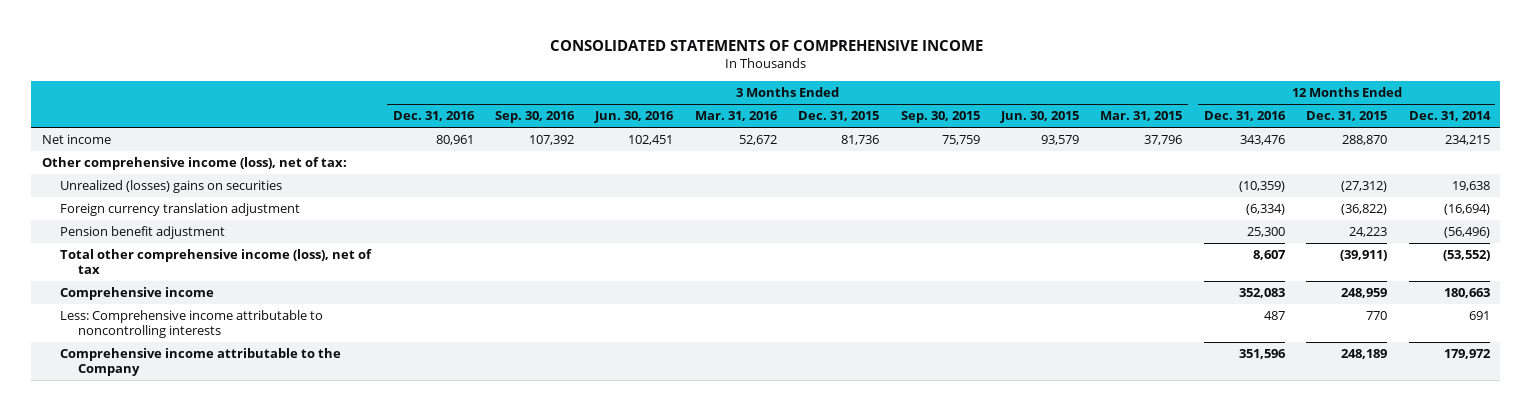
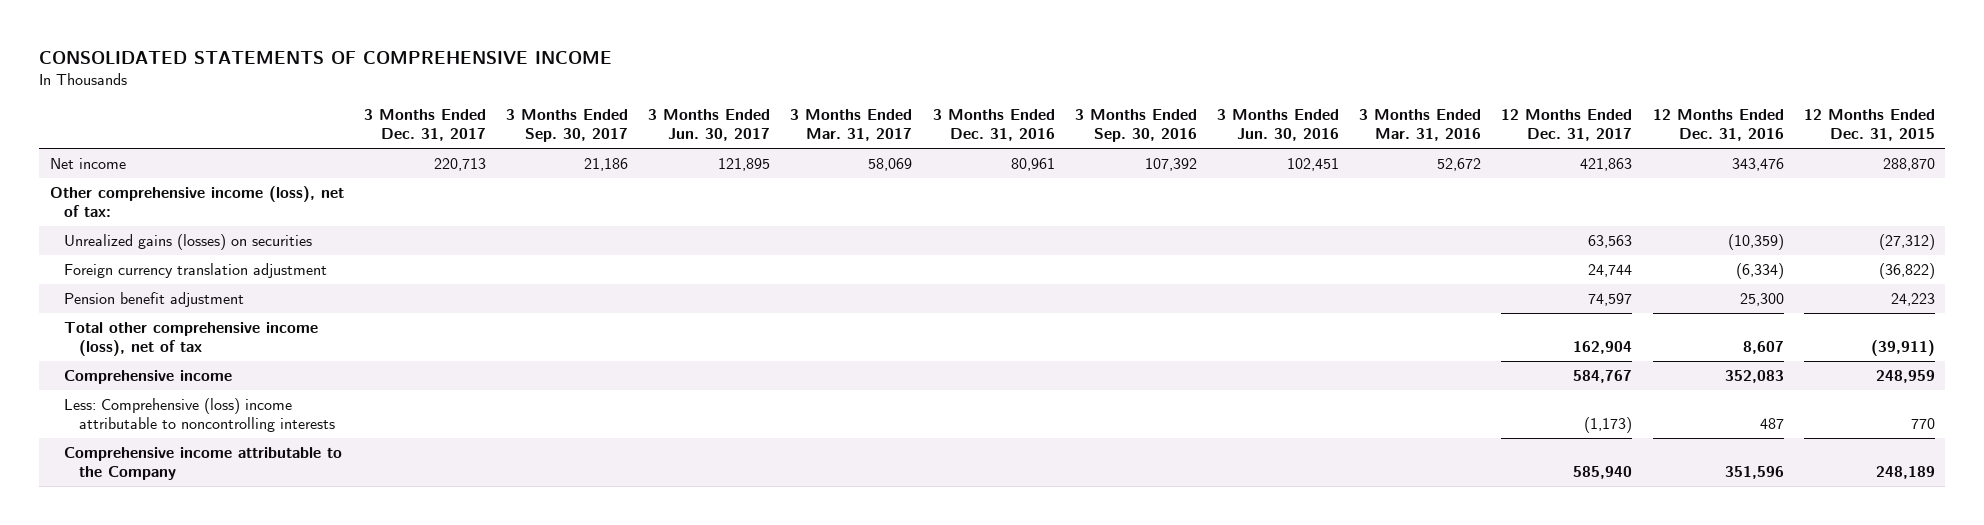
- | 3 Months Ended Dec. 31, 2016 | 3 Months Ended Sep. 30, 2016 | 3 Months Ended Jun. 30, 2016 | 3 Months Ended Mar. 31, 2016 | 3 Months Ended Dec. 31, 2015 | 3 Months Ended Sep. 30, 2015 | 3 Months Ended Jun. 30, 2015 | 3 Months Ended Mar. 31, 2015 | 12 Months Ended Dec. 31, 2016 | 12 Months Ended Dec. 31, 2015 | 12 Months Ended Dec. 31, 2014
+ | 3 Months Ended Dec. 31, 2017 | 3 Months Ended Sep. 30, 2017 | 3 Months Ended Jun. 30, 2017 | 3 Months Ended Mar. 31, 2017 | 3 Months Ended Dec. 31, 2016 | 3 Months Ended Sep. 30, 2016 | 3 Months Ended Jun. 30, 2016 | 3 Months Ended Mar. 31, 2016 | 12 Months Ended Dec. 31, 2017 | 12 Months Ended Dec. 31, 2016 | 12 Months Ended Dec. 31, 2015
- Unrealized (losses) gains on securities | | | | | | | | | (10,359) | (27,312) | 19,638
+ Unrealized gains (losses) on securities | | | | | | | | | 63,563 | (10,359) | (27,312)
- Less: Comprehensive income attributable to noncontrolling interests | | | | | | | | | 487 | 770 | 691
+ Less: Comprehensive (loss) income attributable to noncontrolling interests | | | | | | | | | (1,173) | 487 | 770

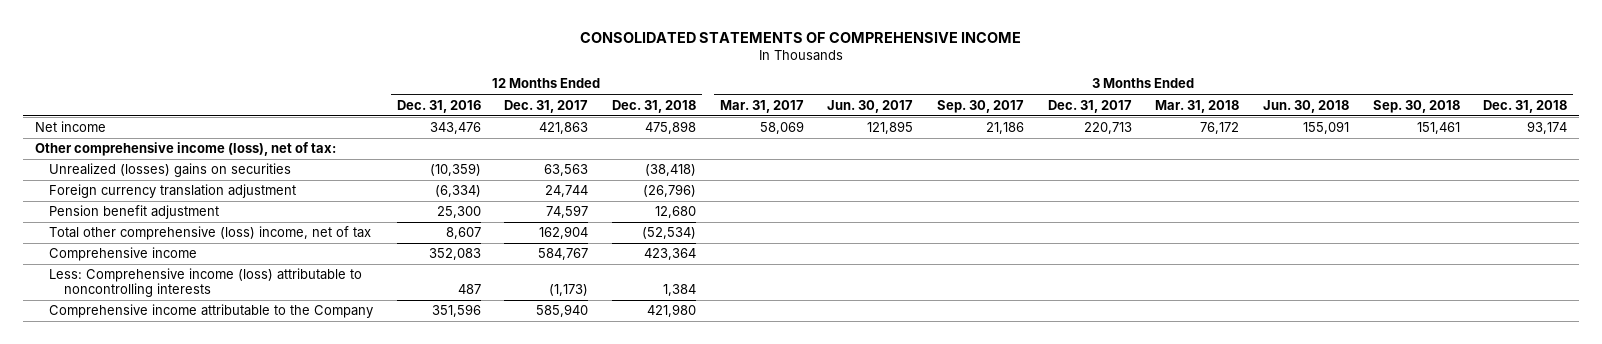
- | 3 Months Ended Dec. 31, 2017 | 3 Months Ended Sep. 30, 2017 | 3 Months Ended Jun. 30, 2017 | 3 Months Ended Mar. 31, 2017 | 3 Months Ended Dec. 31, 2016 | 3 Months Ended Sep. 30, 2016 | 3 Months Ended Jun. 30, 2016 | 3 Months Ended Mar. 31, 2016 | 12 Months Ended Dec. 31, 2017 | 12 Months Ended Dec. 31, 2016 | 12 Months Ended Dec. 31, 2015
+ | 12 Months Ended Dec. 31, 2016 | 12 Months Ended Dec. 31, 2017 | 12 Months Ended Dec. 31, 2018 | 3 Months Ended Mar. 31, 2017 | 3 Months Ended Jun. 30, 2017 | 3 Months Ended Sep. 30, 2017 | 3 Months Ended Dec. 31, 2017 | 3 Months Ended Mar. 31, 2018 | 3 Months Ended Jun. 30, 2018 | 3 Months Ended Sep. 30, 2018 | 3 Months Ended Dec. 31, 2018
- Unrealized gains (losses) on securities | | | | | | | | | 63,563 | (10,359) | (27,312)
+ Unrealized (losses) gains on securities | (10,359) | 63,563 | (38,418) | | | | | | | |
- Total other comprehensive income (loss), net of tax | | | | | | | | | 162,904 | 8,607 | (39,911)
+ Total other comprehensive (loss) income, net of tax | 8,607 | 162,904 | (52,534) | | | | | | | |
- Less: Comprehensive (loss) income attributable to noncontrolling interests | | | | | | | | | (1,173) | 487 | 770
+ Less: Comprehensive income (loss) attributable to noncontrolling interests | 487 | (1,173) | 1,384 | | | | | | | |

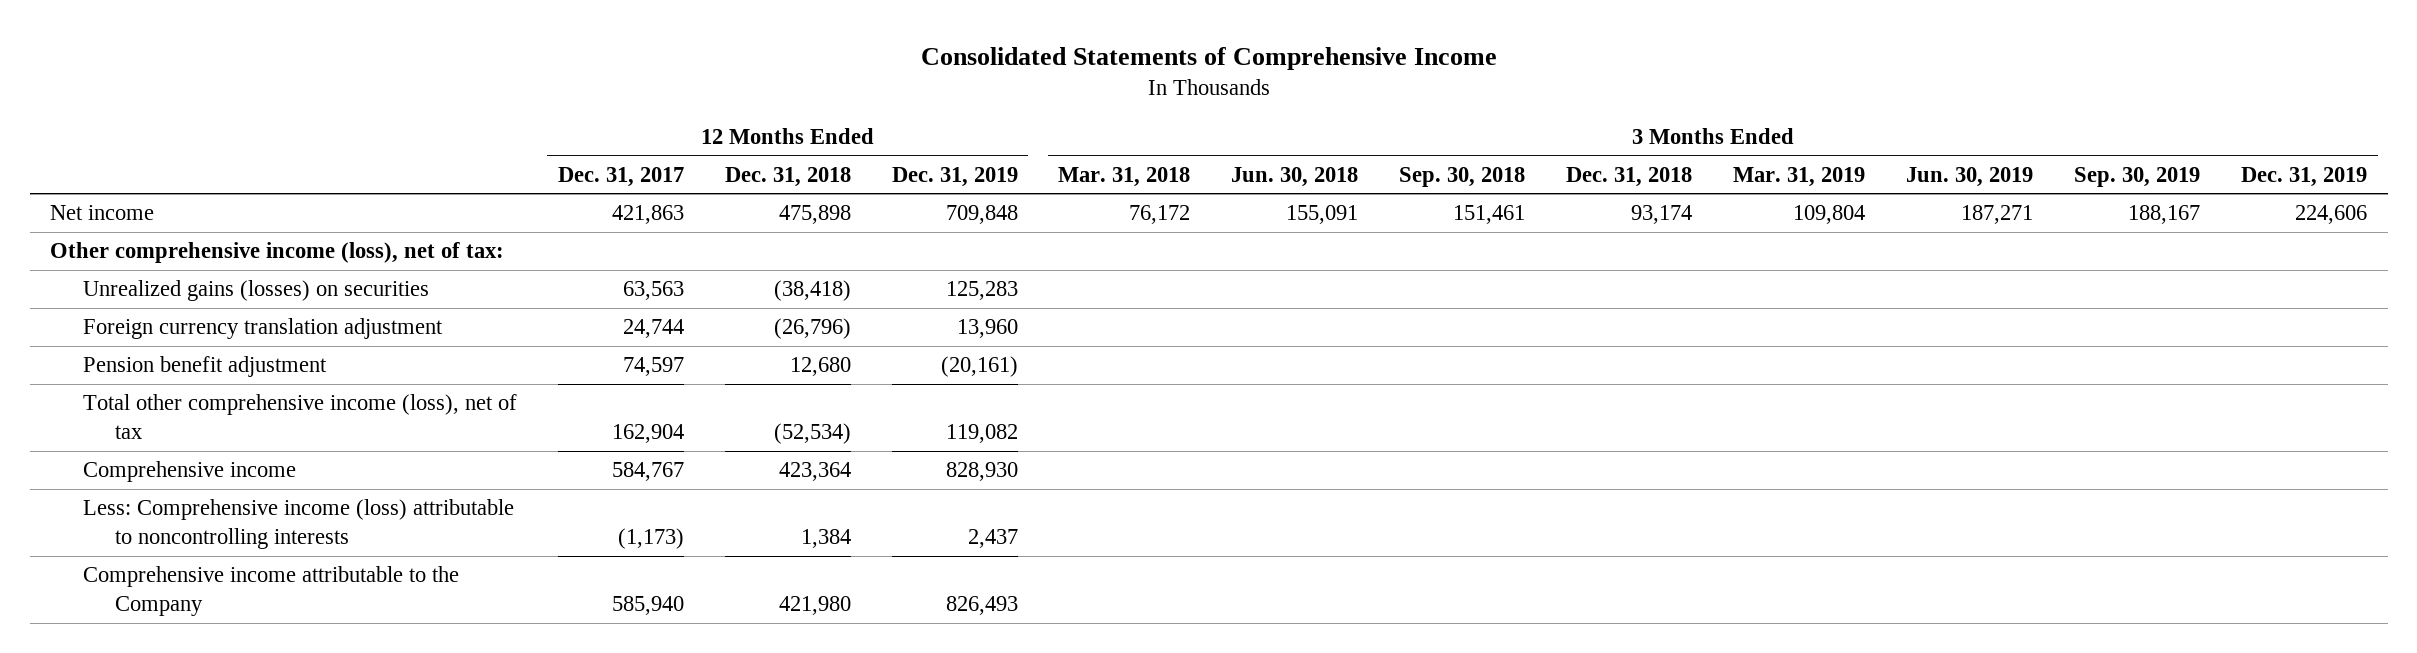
- CONSOLIDATED STATEMENTS OF COMPREHENSIVE INCOME
+ Consolidated Statements of Comprehensive Income
- | 12 Months Ended Dec. 31, 2016 | 12 Months Ended Dec. 31, 2017 | 12 Months Ended Dec. 31, 2018 | 3 Months Ended Mar. 31, 2017 | 3 Months Ended Jun. 30, 2017 | 3 Months Ended Sep. 30, 2017 | 3 Months Ended Dec. 31, 2017 | 3 Months Ended Mar. 31, 2018 | 3 Months Ended Jun. 30, 2018 | 3 Months Ended Sep. 30, 2018 | 3 Months Ended Dec. 31, 2018
+ | 12 Months Ended Dec. 31, 2017 | 12 Months Ended Dec. 31, 2018 | 12 Months Ended Dec. 31, 2019 | 3 Months Ended Mar. 31, 2018 | 3 Months Ended Jun. 30, 2018 | 3 Months Ended Sep. 30, 2018 | 3 Months Ended Dec. 31, 2018 | 3 Months Ended Mar. 31, 2019 | 3 Months Ended Jun. 30, 2019 | 3 Months Ended Sep. 30, 2019 | 3 Months Ended Dec. 31, 2019
- Unrealized (losses) gains on securities | (10,359) | 63,563 | (38,418) | | | | | | | |
+ Unrealized gains (losses) on securities | 63,563 | (38,418) | 125,283 | | | | | | | |
- Total other comprehensive (loss) income, net of tax | 8,607 | 162,904 | (52,534) | | | | | | | |
+ Total other comprehensive income (loss), net of tax | 162,904 | (52,534) | 119,082 | | | | | | | |

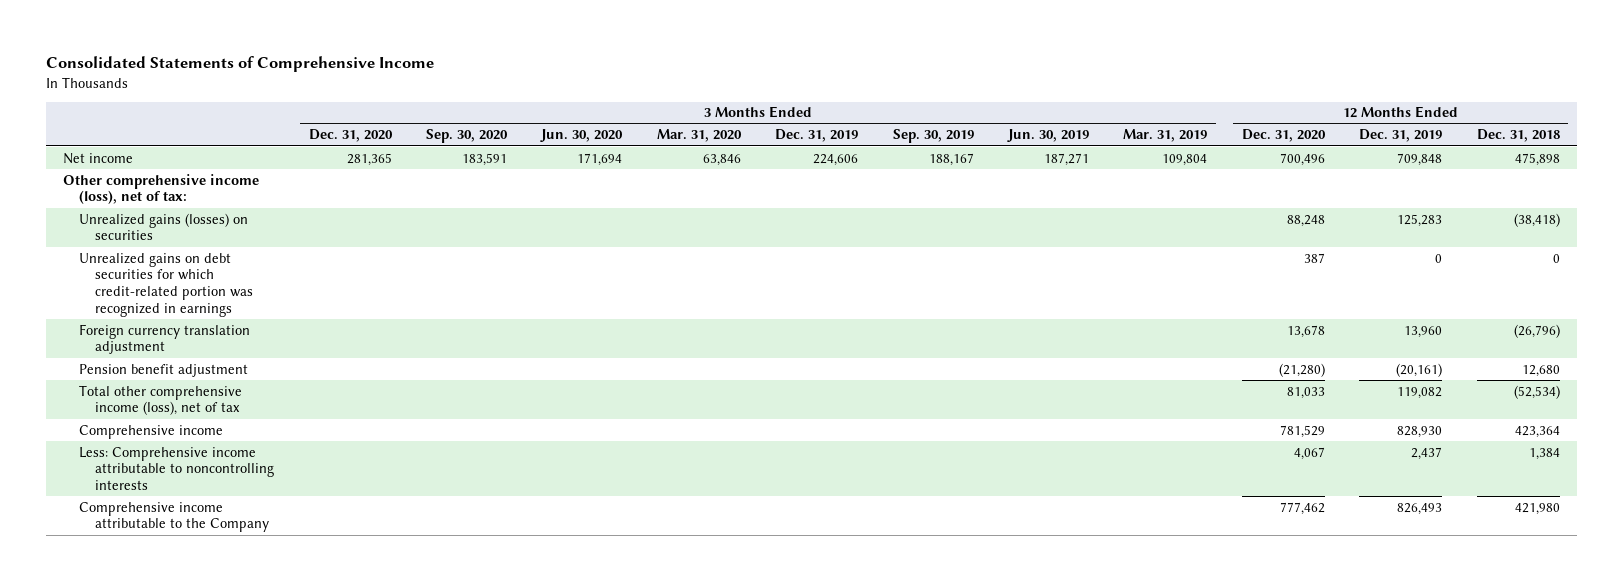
- | 12 Months Ended Dec. 31, 2017 | 12 Months Ended Dec. 31, 2018 | 12 Months Ended Dec. 31, 2019 | 3 Months Ended Mar. 31, 2018 | 3 Months Ended Jun. 30, 2018 | 3 Months Ended Sep. 30, 2018 | 3 Months Ended Dec. 31, 2018 | 3 Months Ended Mar. 31, 2019 | 3 Months Ended Jun. 30, 2019 | 3 Months Ended Sep. 30, 2019 | 3 Months Ended Dec. 31, 2019
+ | 3 Months Ended Dec. 31, 2020 | 3 Months Ended Sep. 30, 2020 | 3 Months Ended Jun. 30, 2020 | 3 Months Ended Mar. 31, 2020 | 3 Months Ended Dec. 31, 2019 | 3 Months Ended Sep. 30, 2019 | 3 Months Ended Jun. 30, 2019 | 3 Months Ended Mar. 31, 2019 | 12 Months Ended Dec. 31, 2020 | 12 Months Ended Dec. 31, 2019 | 12 Months Ended Dec. 31, 2018
+ Unrealized gains on debt securities for which credit-related portion was recognized in earnings | | | | | | | | | 387 | 0 | 0
- Less: Comprehensive income (loss) attributable to noncontrolling interests | (1,173) | 1,384 | 2,437 | | | | | | | |
+ Less: Comprehensive income attributable to noncontrolling interests | | | | | | | | | 4,067 | 2,437 | 1,384

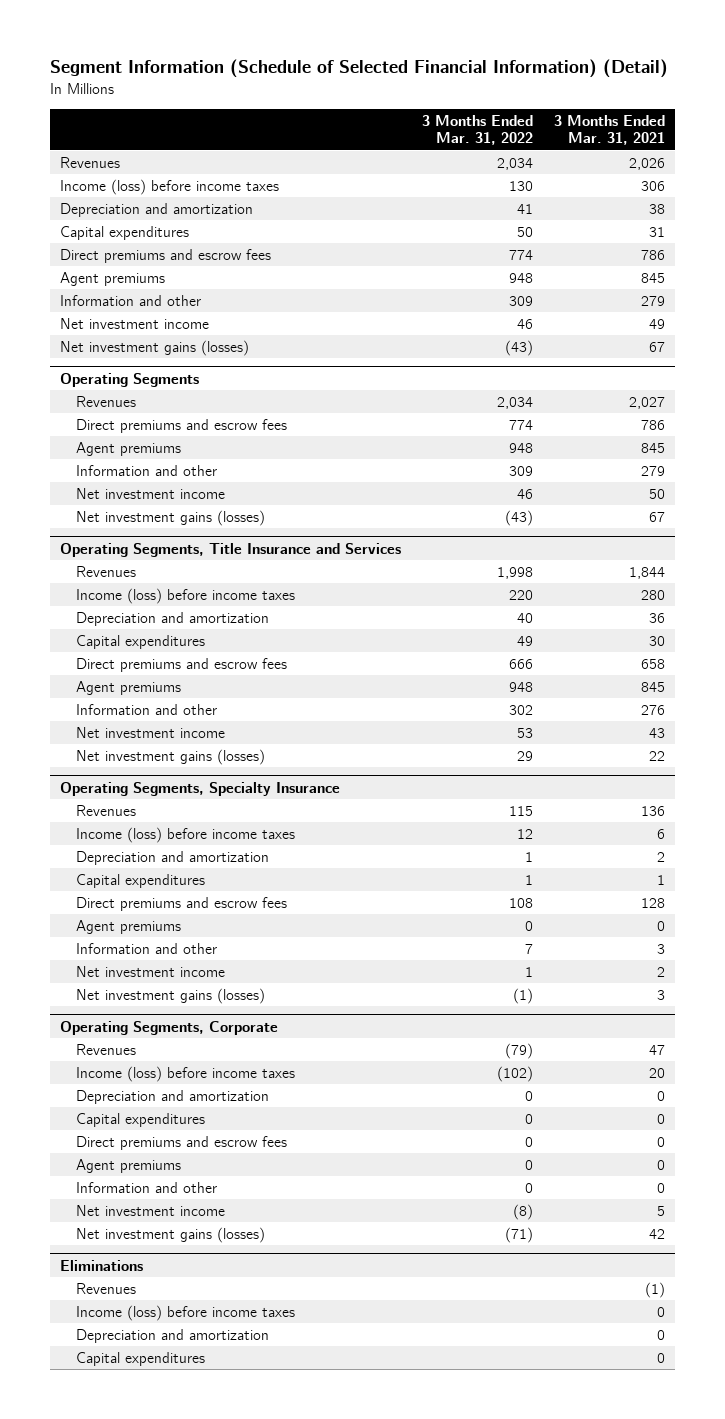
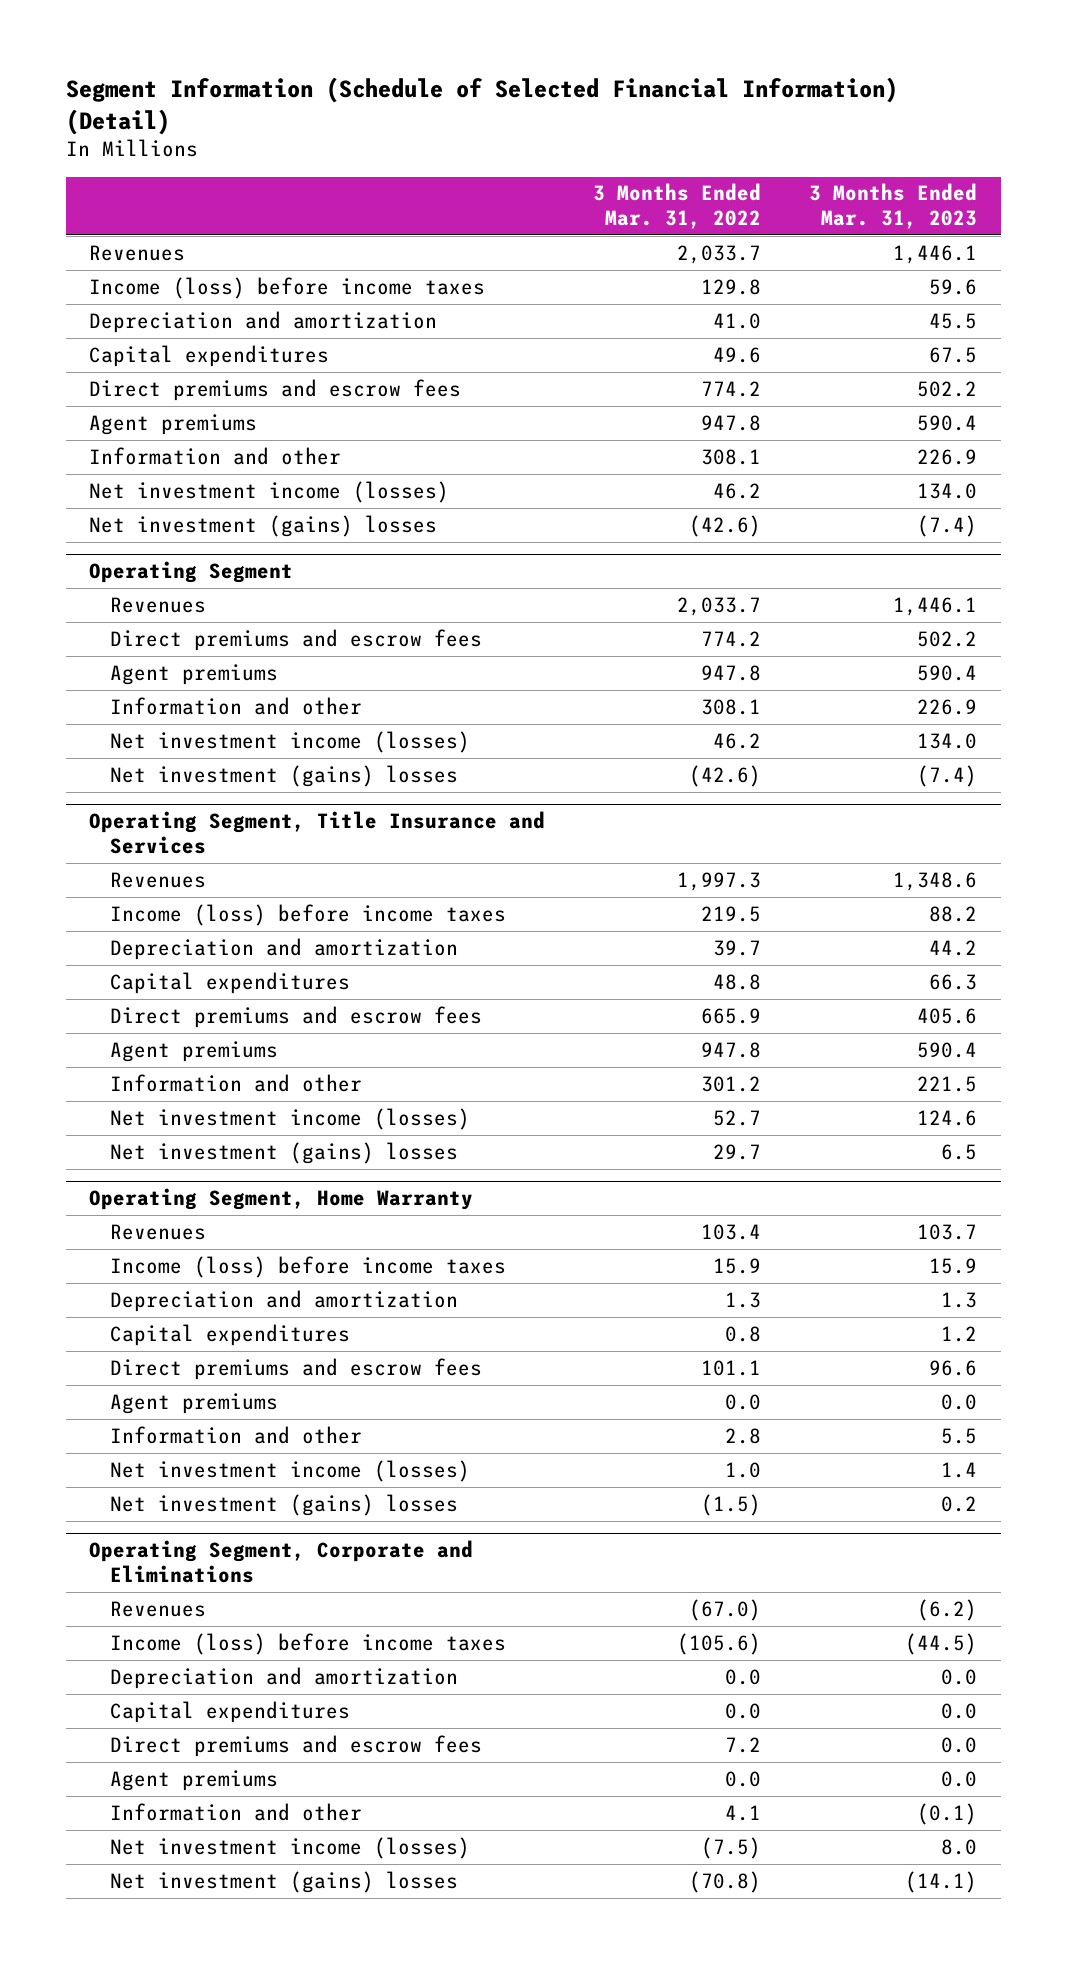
- | 3 Months Ended Mar. 31, 2022 | 3 Months Ended Mar. 31, 2021
+ | 3 Months Ended Mar. 31, 2022 | 3 Months Ended Mar. 31, 2023
- Revenues | 2,034 | 2,026
- Income (loss) before income taxes | 130 | 306
- Depreciation and amortization | 41 | 38
- Capital expenditures | 50 | 31
- Direct premiums and escrow fees | 774 | 786
- Agent premiums | 948 | 845
- Information and other | 309 | 279
- Net investment income | 46 | 49
- Net investment gains (losses) | (43) | 67
- Operating Segments
- Revenues | 2,034 | 2,027
- Direct premiums and escrow fees | 774 | 786
- Agent premiums | 948 | 845
- Information and other | 309 | 279
- Net investment income | 46 | 50
- Net investment gains (losses) | (43) | 67
- Operating Segments, Title Insurance and Services
- Revenues | 1,998 | 1,844
- Income (loss) before income taxes | 220 | 280
- Depreciation and amortization | 40 | 36
- Capital expenditures | 49 | 30
- Direct premiums and escrow fees | 666 | 658
- Agent premiums | 948 | 845
- Information and other | 302 | 276
- Net investment income | 53 | 43
- Net investment gains (losses) | 29 | 22
- Operating Segments, Specialty Insurance
- Revenues | 115 | 136
- Income (loss) before income taxes | 12 | 6
- Depreciation and amortization | 1 | 2
- Capital expenditures | 1 | 1
- Direct premiums and escrow fees | 108 | 128
- Agent premiums | 0 | 0
- Information and other | 7 | 3
- Net investment income | 1 | 2
- Net investment gains (losses) | (1) | 3
- Operating Segments, Corporate
- Revenues | (79) | 47
- Income (loss) before income taxes | (102) | 20
- Depreciation and amortization | 0 | 0
- Capital expenditures | 0 | 0
- Direct premiums and escrow fees | 0 | 0
- Agent premiums | 0 | 0
- Information and other | 0 | 0
- Net investment income | (8) | 5
- Net investment gains (losses) | (71) | 42
- Eliminations
- Revenues | | (1)
- Income (loss) before income taxes | | 0
- Depreciation and amortization | | 0
- Capital expenditures | | 0
+ Revenues | 2,033.7 | 1,446.1
+ Income (loss) before income taxes | 129.8 | 59.6
+ Depreciation and amortization | 41.0 | 45.5
+ Capital expenditures | 49.6 | 67.5
+ Direct premiums and escrow fees | 774.2 | 502.2
+ Agent premiums | 947.8 | 590.4
+ Information and other | 308.1 | 226.9
+ Net investment income (losses) | 46.2 | 134.0
+ Net investment (gains) losses | (42.6) | (7.4)
+ Operating Segment
+ Revenues | 2,033.7 | 1,446.1
+ Direct premiums and escrow fees | 774.2 | 502.2
+ Agent premiums | 947.8 | 590.4
+ Information and other | 308.1 | 226.9
+ Net investment income (losses) | 46.2 | 134.0
+ Net investment (gains) losses | (42.6) | (7.4)
+ Operating Segment, Title Insurance and Services
+ Revenues | 1,997.3 | 1,348.6
+ Income (loss) before income taxes | 219.5 | 88.2
+ Depreciation and amortization | 39.7 | 44.2
+ Capital expenditures | 48.8 | 66.3
+ Direct premiums and escrow fees | 665.9 | 405.6
+ Agent premiums | 947.8 | 590.4
+ Information and other | 301.2 | 221.5
+ Net investment income (losses) | 52.7 | 124.6
+ Net investment (gains) losses | 29.7 | 6.5
+ Operating Segment, Home Warranty
+ Revenues | 103.4 | 103.7
+ Income (loss) before income taxes | 15.9 | 15.9
+ Depreciation and amortization | 1.3 | 1.3
+ Capital expenditures | 0.8 | 1.2
+ Direct premiums and escrow fees | 101.1 | 96.6
+ Agent premiums | 0.0 | 0.0
+ Information and other | 2.8 | 5.5
+ Net investment income (losses) | 1.0 | 1.4
+ Net investment (gains) losses | (1.5) | 0.2
+ Operating Segment, Corporate and Eliminations
+ Revenues | (67.0) | (6.2)
+ Income (loss) before income taxes | (105.6) | (44.5)
+ Depreciation and amortization | 0.0 | 0.0
+ Capital expenditures | 0.0 | 0.0
+ Direct premiums and escrow fees | 7.2 | 0.0
+ Agent premiums | 0.0 | 0.0
+ Information and other | 4.1 | (0.1)
+ Net investment income (losses) | (7.5) | 8.0
+ Net investment (gains) losses | (70.8) | (14.1)

